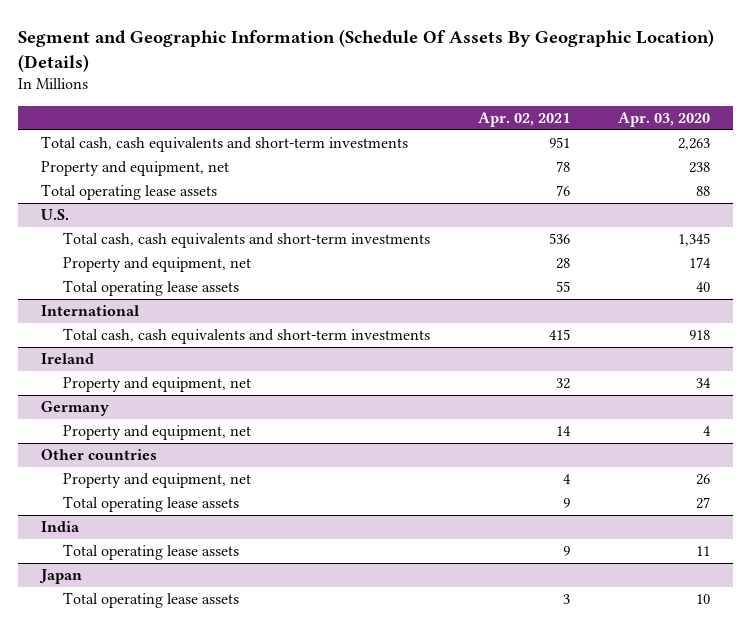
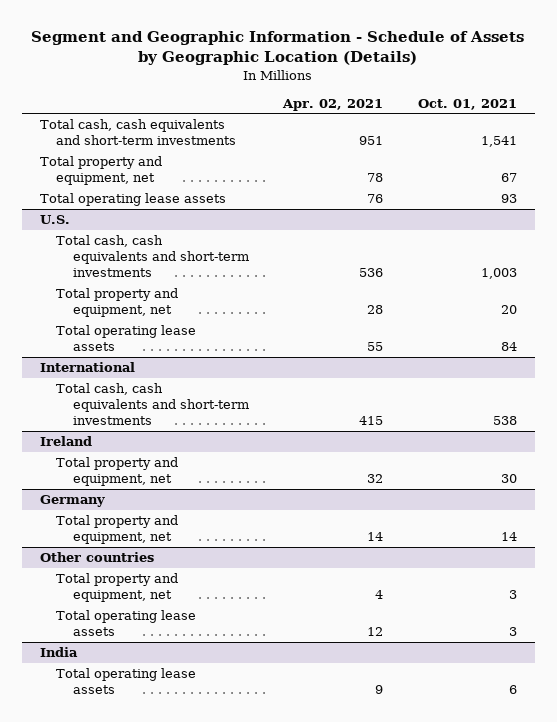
- Segment and Geographic Information (Schedule Of Assets By Geographic Location) (Details)
+ Segment and Geographic Information - Schedule of Assets by Geographic Location (Details)
- | Apr. 02, 2021 | Apr. 03, 2020
+ | Apr. 02, 2021 | Oct. 01, 2021
- Property and equipment, net | 78 | 238
+ Total property and equipment, net | 78 | 67
@ U.S.
- Property and equipment, net | 28 | 174
+ Total property and equipment, net | 28 | 20
@ Ireland
- Property and equipment, net | 32 | 34
+ Total property and equipment, net | 32 | 30
@ Germany
- Property and equipment, net | 14 | 4
+ Total property and equipment, net | 14 | 14
@ Other countries
- Property and equipment, net | 4 | 26
- Total operating lease assets | 9 | 27
+ Total property and equipment, net | 4 | 3
+ Total operating lease assets | 12 | 3
- Japan
- Total operating lease assets | 3 | 10

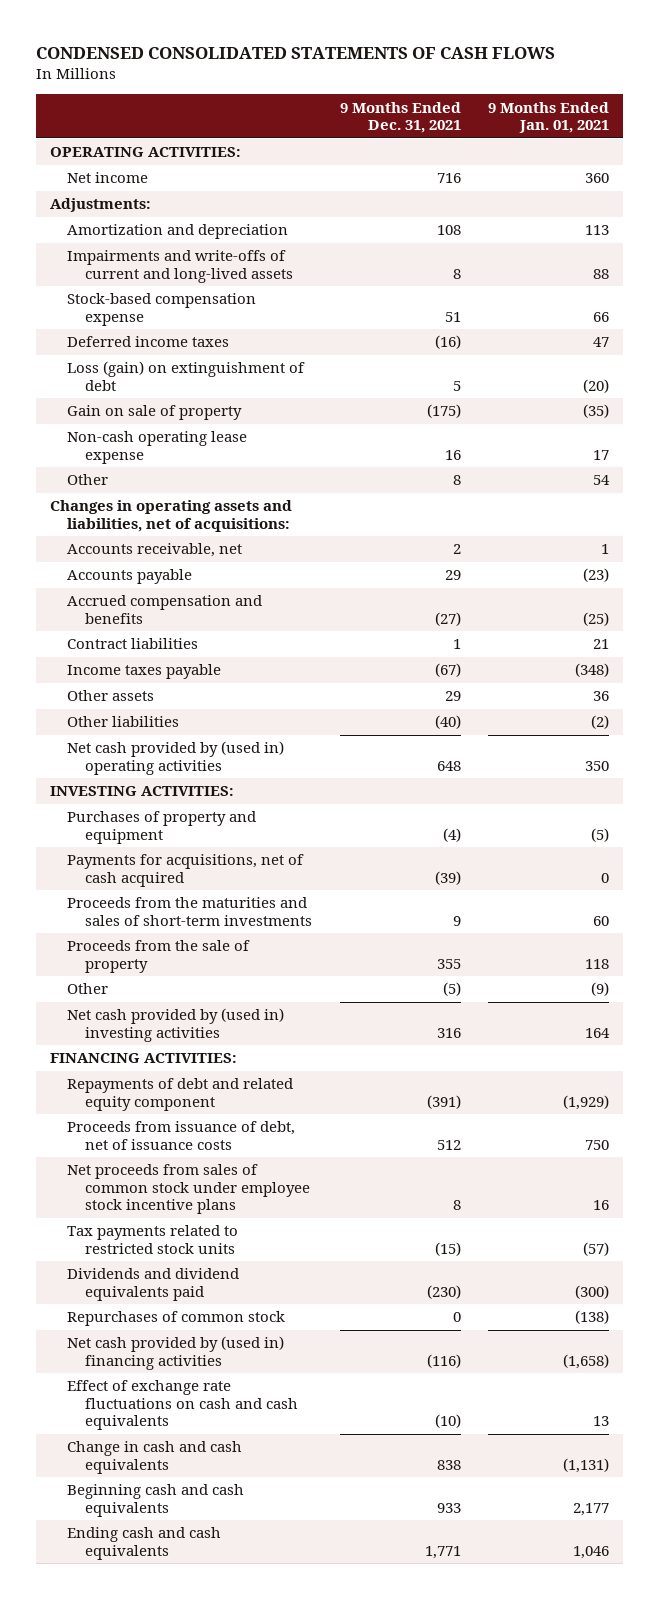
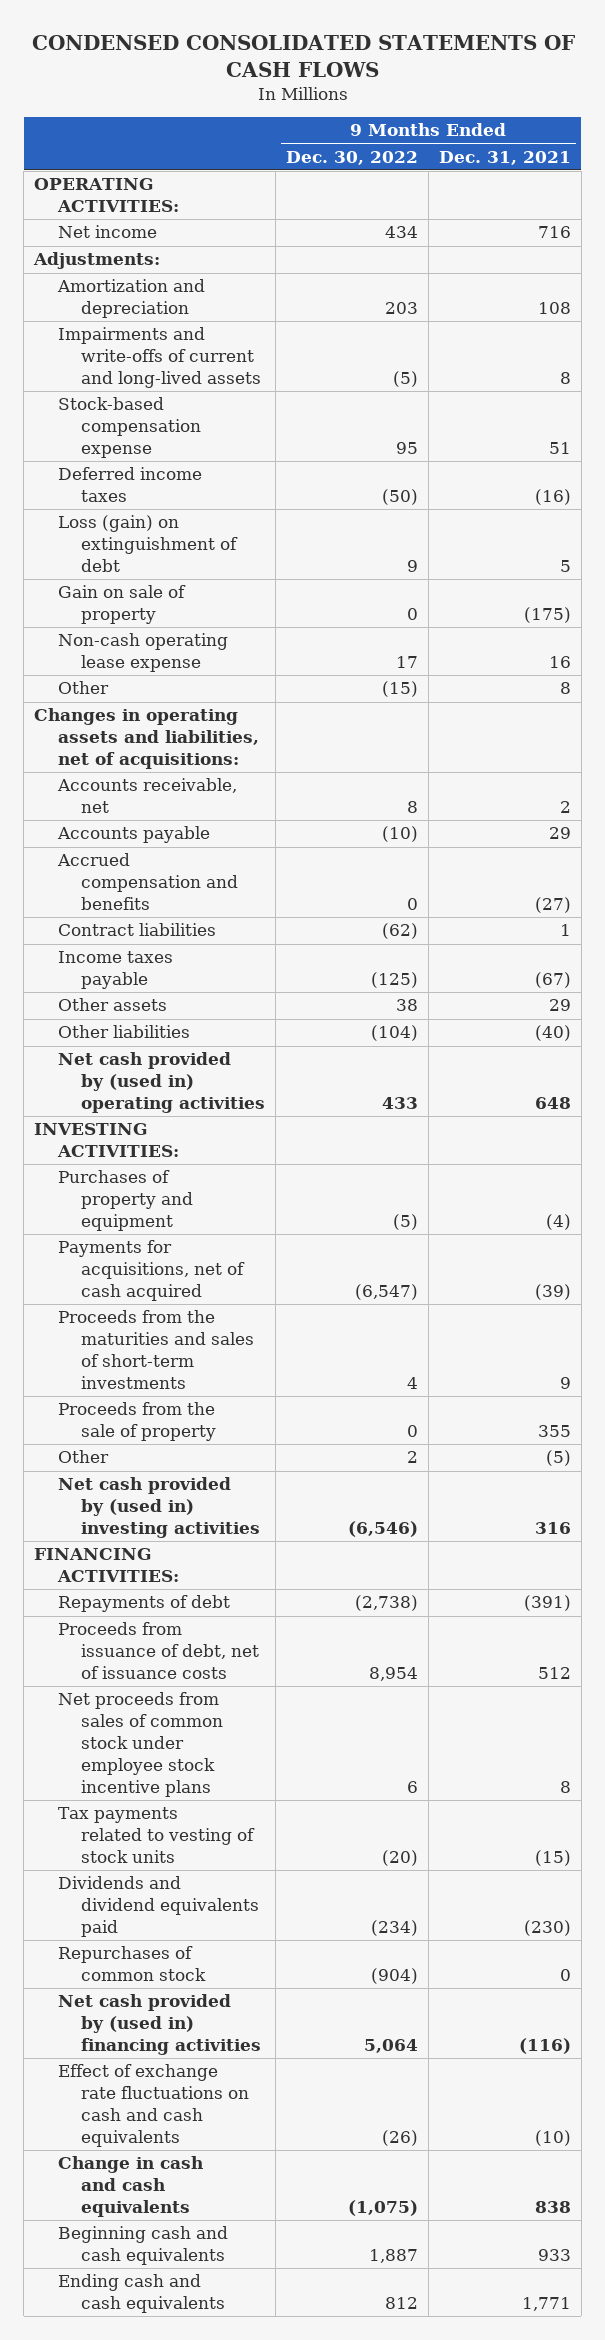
- | 9 Months Ended Dec. 31, 2021 | 9 Months Ended Jan. 01, 2021
+ | 9 Months Ended Dec. 30, 2022 | 9 Months Ended Dec. 31, 2021
- Repayments of debt and related equity component | (391) | (1,929)
+ Repayments of debt | (2,738) | (391)
- Tax payments related to restricted stock units | (15) | (57)
+ Tax payments related to vesting of stock units | (20) | (15)

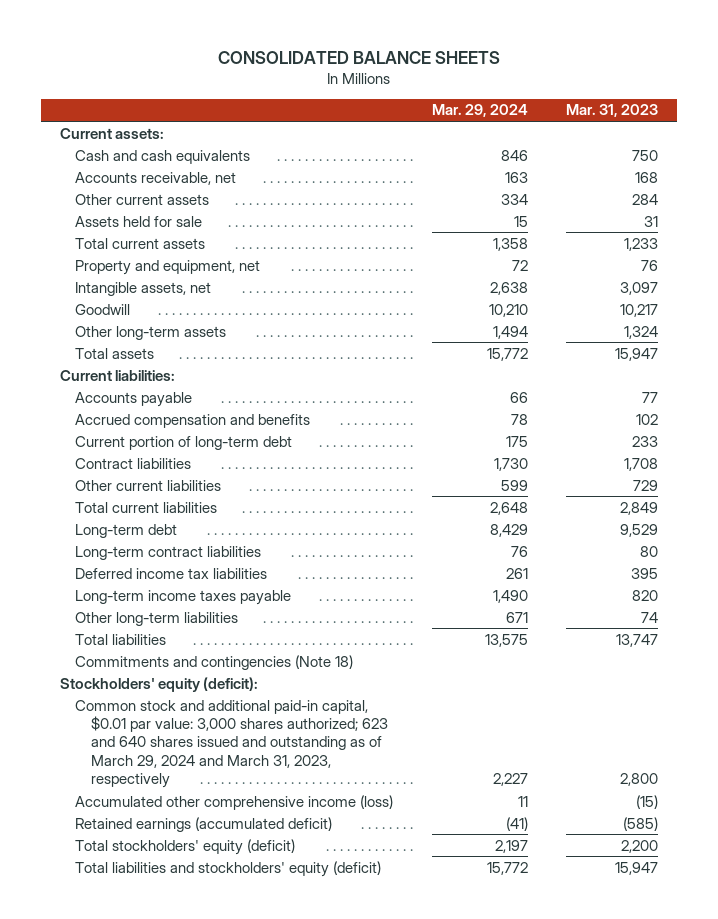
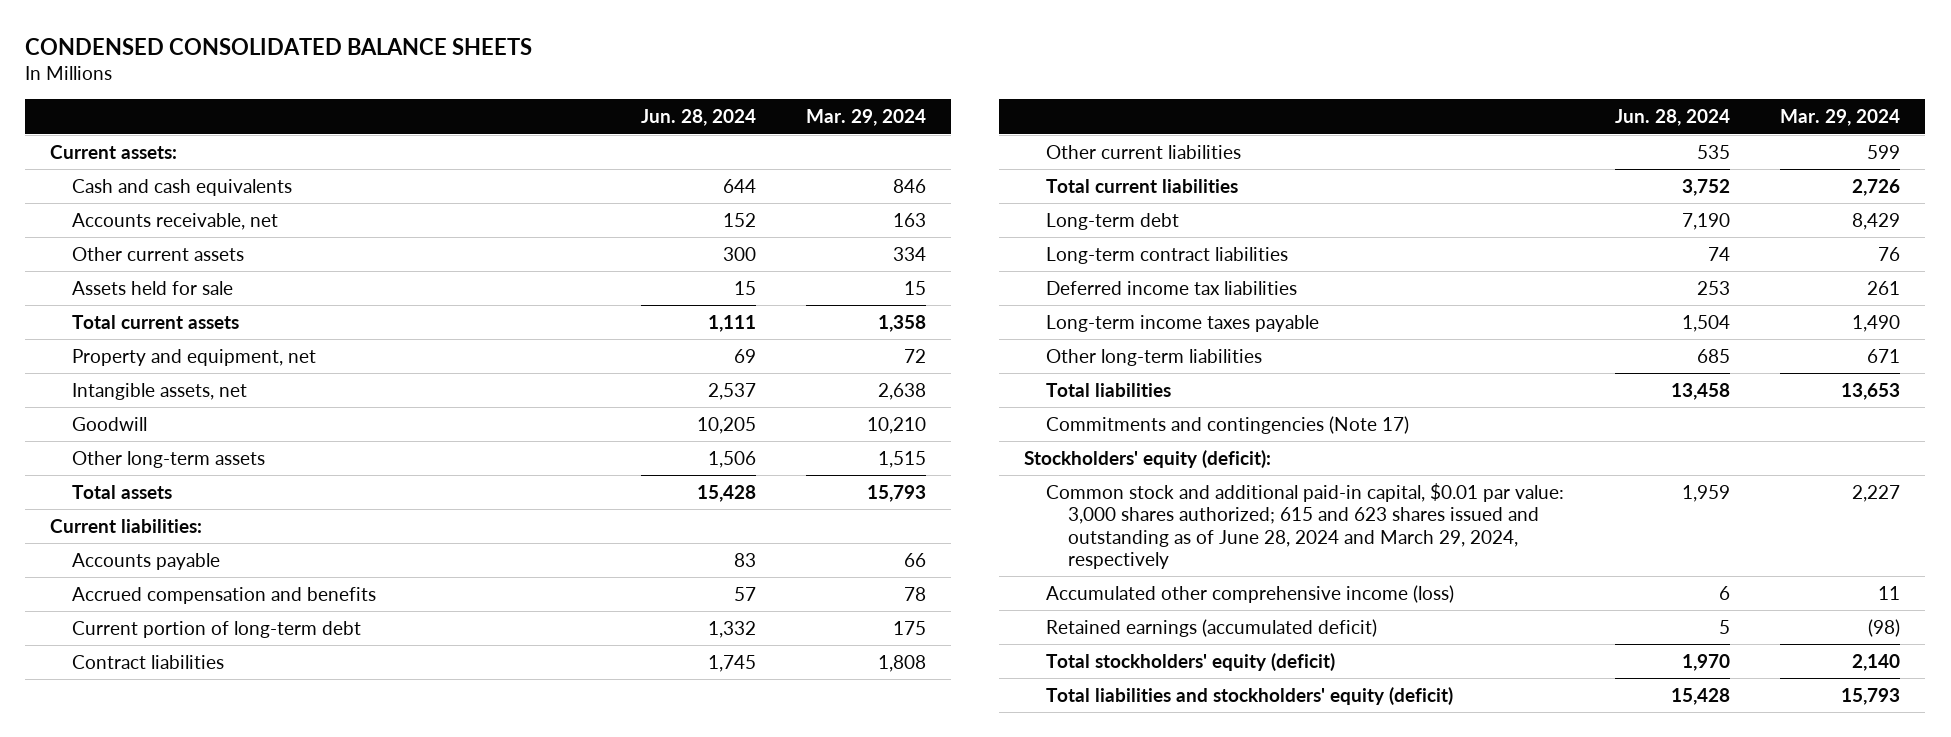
- CONSOLIDATED BALANCE SHEETS
+ CONDENSED CONSOLIDATED BALANCE SHEETS
- | Mar. 29, 2024 | Mar. 31, 2023
+ | Jun. 28, 2024 | Mar. 29, 2024
- Other long-term assets | 1,494 | 1,324
- Total assets | 15,772 | 15,947
+ Other long-term assets | 1,506 | 1,515
+ Total assets | 15,428 | 15,793
- Contract liabilities | 1,730 | 1,708
+ Contract liabilities | 1,745 | 1,808
- Total current liabilities | 2,648 | 2,849
+ Total current liabilities | 3,752 | 2,726
- Total liabilities | 13,575 | 13,747
- Commitments and contingencies (Note 18)
+ Total liabilities | 13,458 | 13,653
+ Commitments and contingencies (Note 17)
- Common stock and additional paid-in capital, $0.01 par value: 3,000 shares authorized; 623 and 640 shares issued and outstanding as of March 29, 2024 and March 31, 2023, respectively | 2,227 | 2,800
+ Common stock and additional paid-in capital, $0.01 par value: 3,000 shares authorized; 615 and 623 shares issued and outstanding as of June 28, 2024 and March 29, 2024, respectively | 1,959 | 2,227
- Retained earnings (accumulated deficit) | (41) | (585)
- Total stockholders' equity (deficit) | 2,197 | 2,200
- Total liabilities and stockholders' equity (deficit) | 15,772 | 15,947
+ Retained earnings (accumulated deficit) | 5 | (98)
+ Total stockholders' equity (deficit) | 1,970 | 2,140
+ Total liabilities and stockholders' equity (deficit) | 15,428 | 15,793

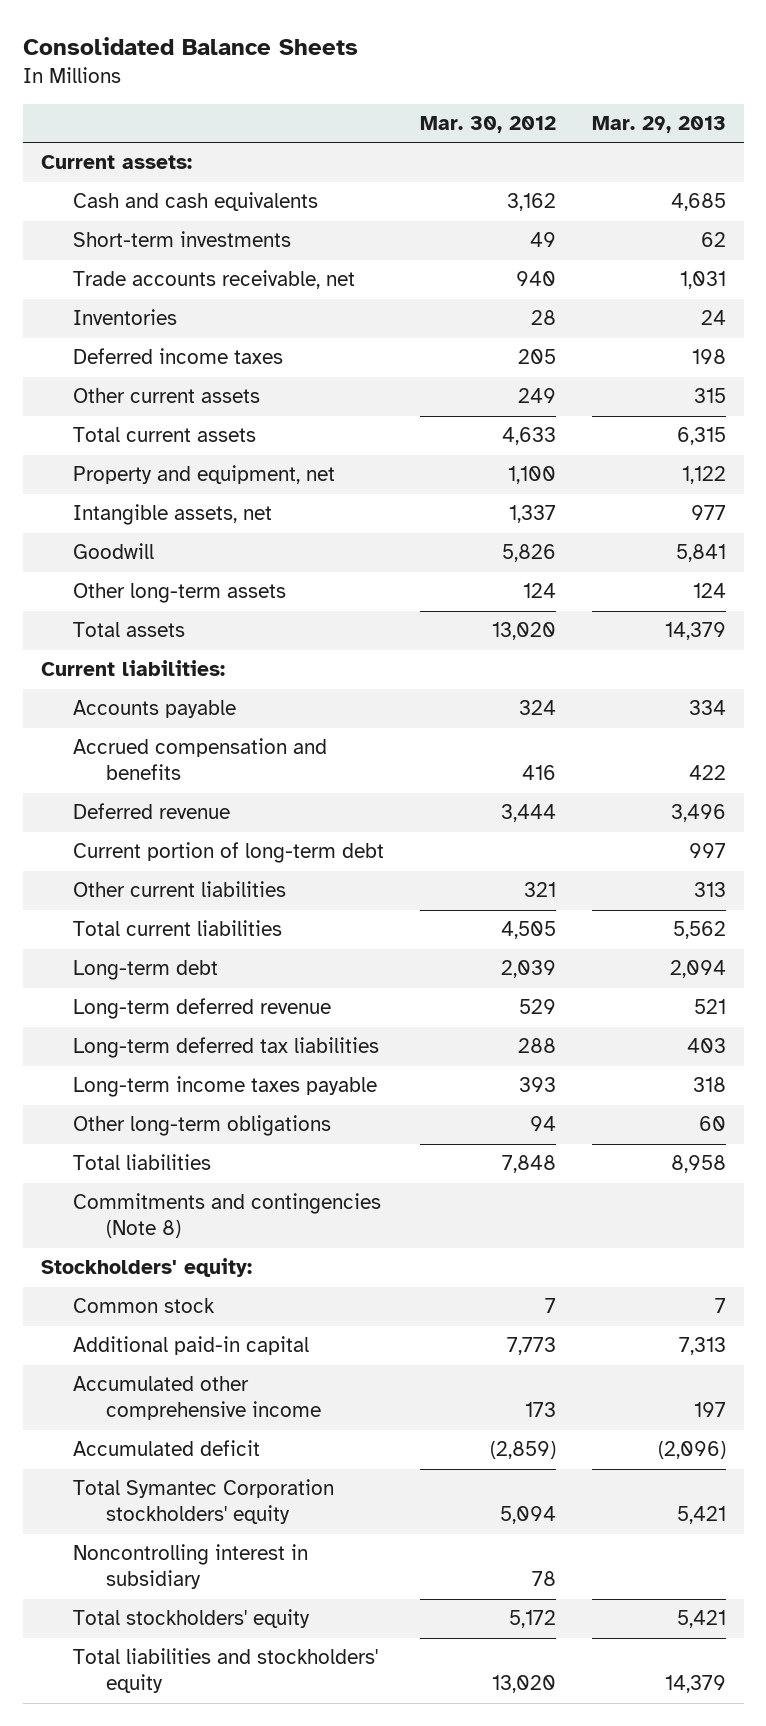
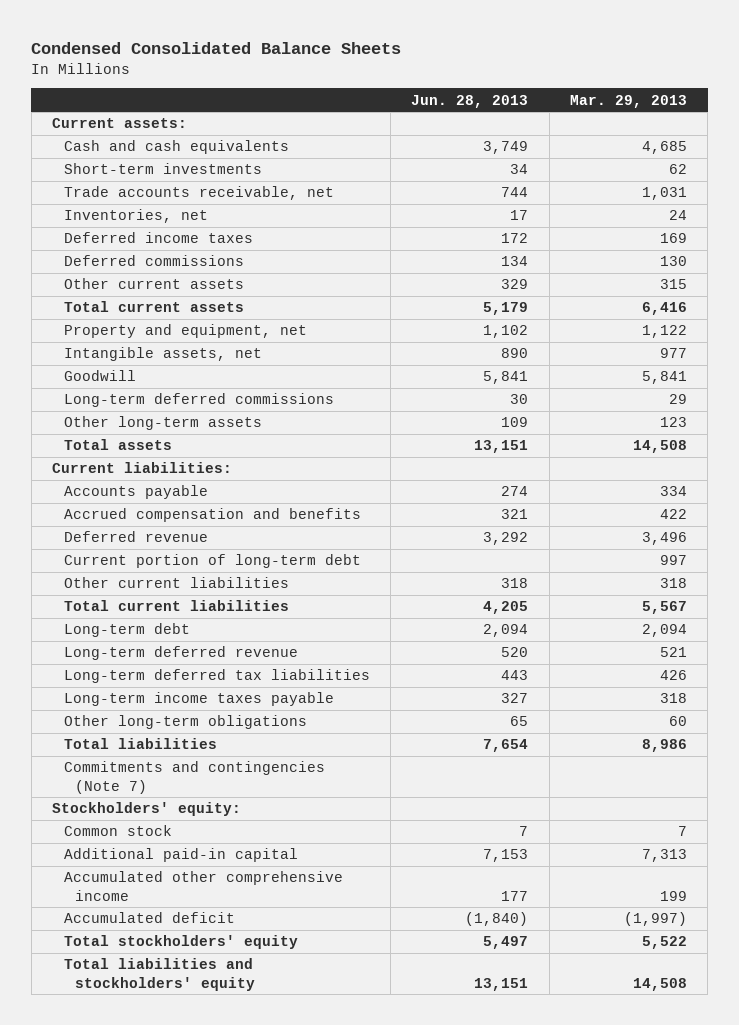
- Consolidated Balance Sheets
+ Condensed Consolidated Balance Sheets
- | Mar. 30, 2012 | Mar. 29, 2013
+ | Jun. 28, 2013 | Mar. 29, 2013
- Inventories | 28 | 24
- Deferred income taxes | 205 | 198
+ Inventories, net | 17 | 24
+ Deferred income taxes | 172 | 169
+ Deferred commissions | 134 | 130
- Total current assets | 4,633 | 6,315
+ Total current assets | 5,179 | 6,416
- Other long-term assets | 124 | 124
- Total assets | 13,020 | 14,379
+ Long-term deferred commissions | 30 | 29
+ Other long-term assets | 109 | 123
+ Total assets | 13,151 | 14,508
- Other current liabilities | 321 | 313
- Total current liabilities | 4,505 | 5,562
+ Other current liabilities | 318 | 318
+ Total current liabilities | 4,205 | 5,567
- Long-term deferred tax liabilities | 288 | 403
+ Long-term deferred tax liabilities | 443 | 426
- Total liabilities | 7,848 | 8,958
- Commitments and contingencies (Note 8)
+ Total liabilities | 7,654 | 8,986
+ Commitments and contingencies (Note 7)
- Accumulated other comprehensive income | 173 | 197
- Accumulated deficit | (2,859) | (2,096)
- Total Symantec Corporation stockholders' equity | 5,094 | 5,421
- Noncontrolling interest in subsidiary | 78 |
- Total stockholders' equity | 5,172 | 5,421
- Total liabilities and stockholders' equity | 13,020 | 14,379
+ Accumulated other comprehensive income | 177 | 199
+ Accumulated deficit | (1,840) | (1,997)
+ Total stockholders' equity | 5,497 | 5,522
+ Total liabilities and stockholders' equity | 13,151 | 14,508

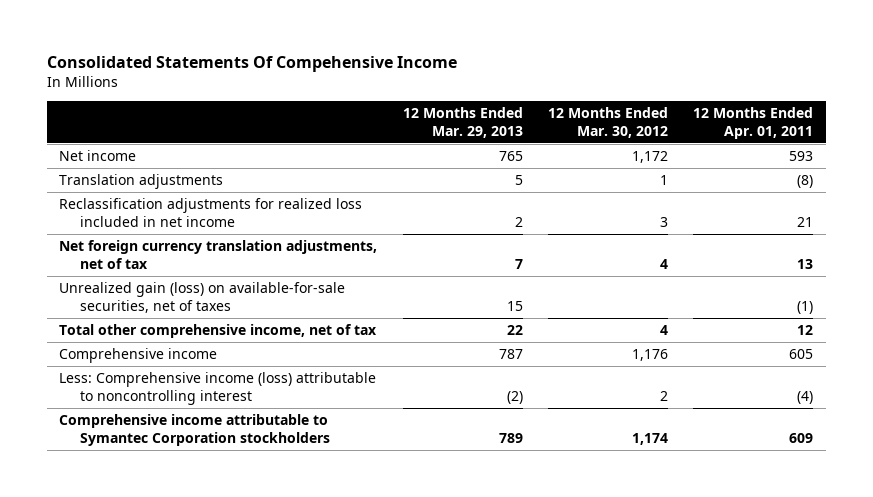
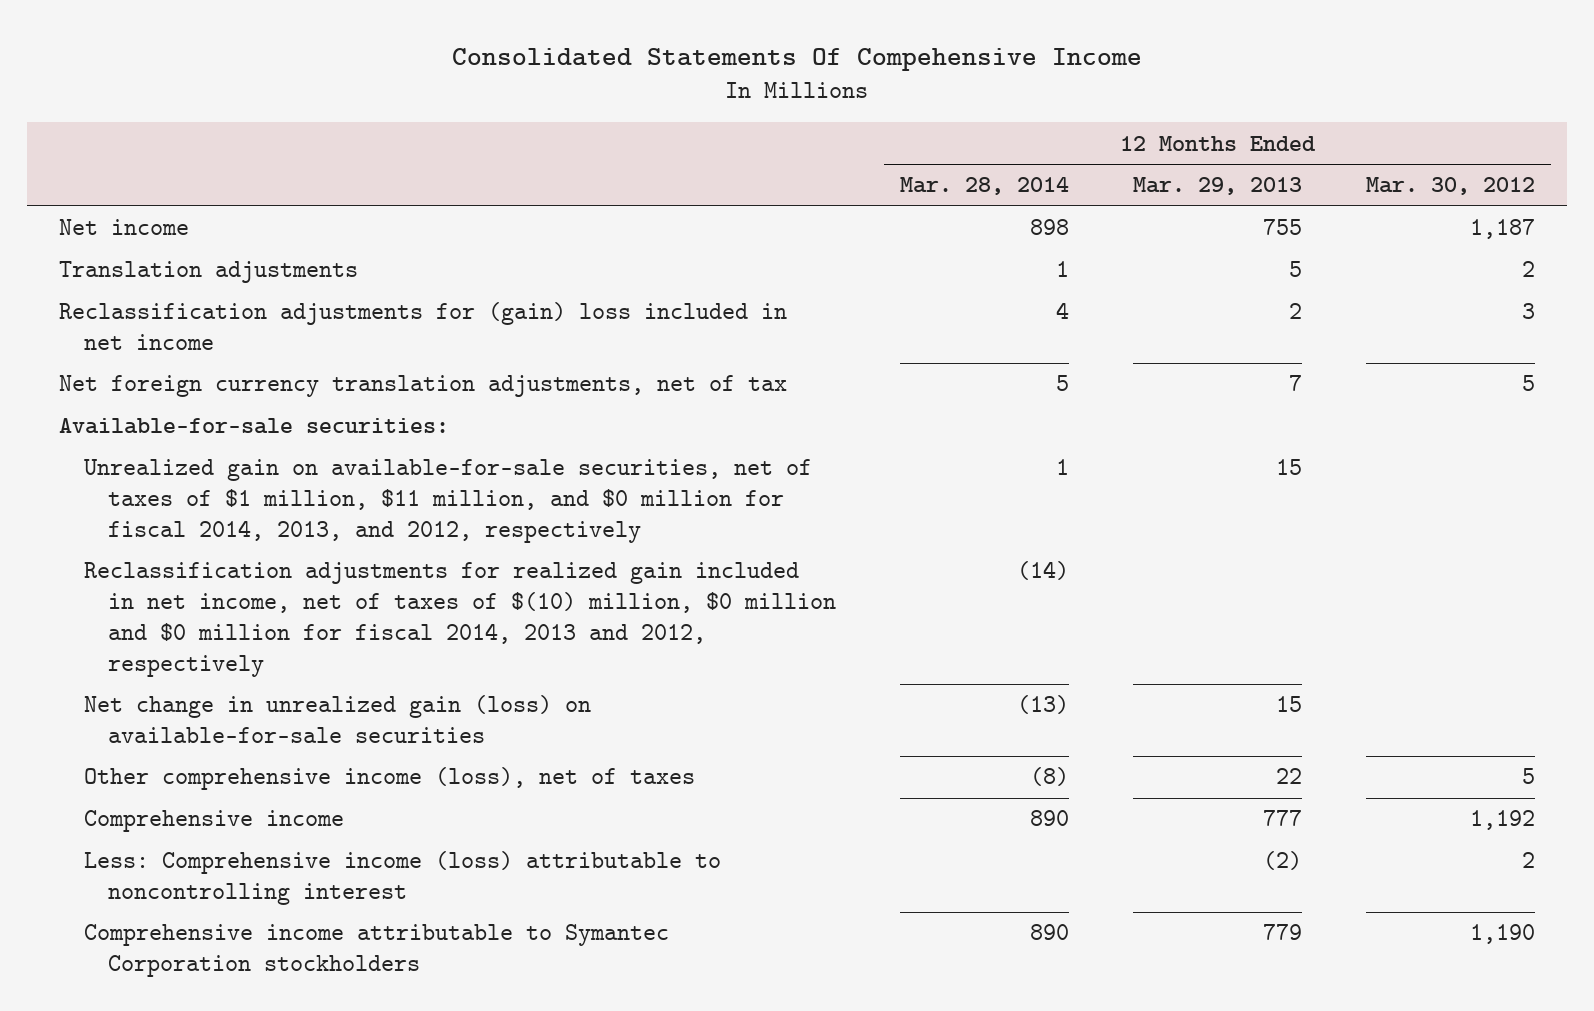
- | 12 Months Ended Mar. 29, 2013 | 12 Months Ended Mar. 30, 2012 | 12 Months Ended Apr. 01, 2011
+ | 12 Months Ended Mar. 28, 2014 | 12 Months Ended Mar. 29, 2013 | 12 Months Ended Mar. 30, 2012
- Net income | 765 | 1,172 | 593
- Translation adjustments | 5 | 1 | (8)
- Reclassification adjustments for realized loss included in net income | 2 | 3 | 21
- Net foreign currency translation adjustments, net of tax | 7 | 4 | 13
- Unrealized gain (loss) on available-for-sale securities, net of taxes | 15 | | (1)
- Total other comprehensive income, net of tax | 22 | 4 | 12
- Comprehensive income | 787 | 1,176 | 605
+ Net income | 898 | 755 | 1,187
+ Translation adjustments | 1 | 5 | 2
+ Reclassification adjustments for (gain) loss included in net income | 4 | 2 | 3
+ Net foreign currency translation adjustments, net of tax | 5 | 7 | 5
+ Available-for-sale securities:
+ Unrealized gain on available-for-sale securities, net of taxes of $1 million, $11 million, and $0 million for fiscal 2014, 2013, and 2012, respectively | 1 | 15 |
+ Reclassification adjustments for realized gain included in net income, net of taxes of $(10) million, $0 million and $0 million for fiscal 2014, 2013 and 2012, respectively | (14) | |
+ Net change in unrealized gain (loss) on available-for-sale securities | (13) | 15 |
+ Other comprehensive income (loss), net of taxes | (8) | 22 | 5
+ Comprehensive income | 890 | 777 | 1,192
- Comprehensive income attributable to Symantec Corporation stockholders | 789 | 1,174 | 609
+ Comprehensive income attributable to Symantec Corporation stockholders | 890 | 779 | 1,190

